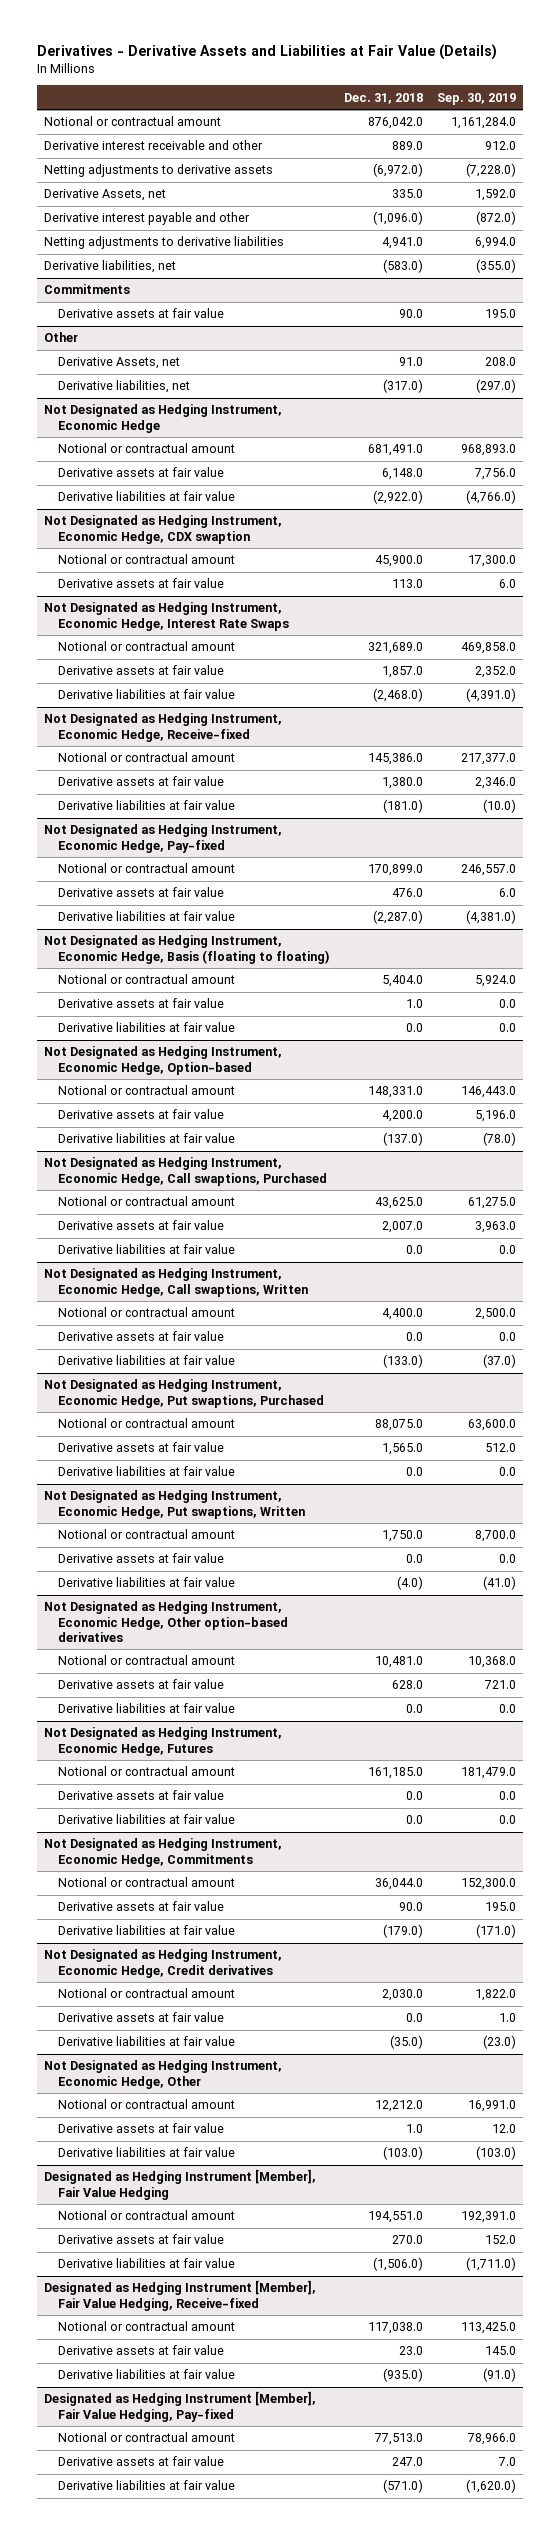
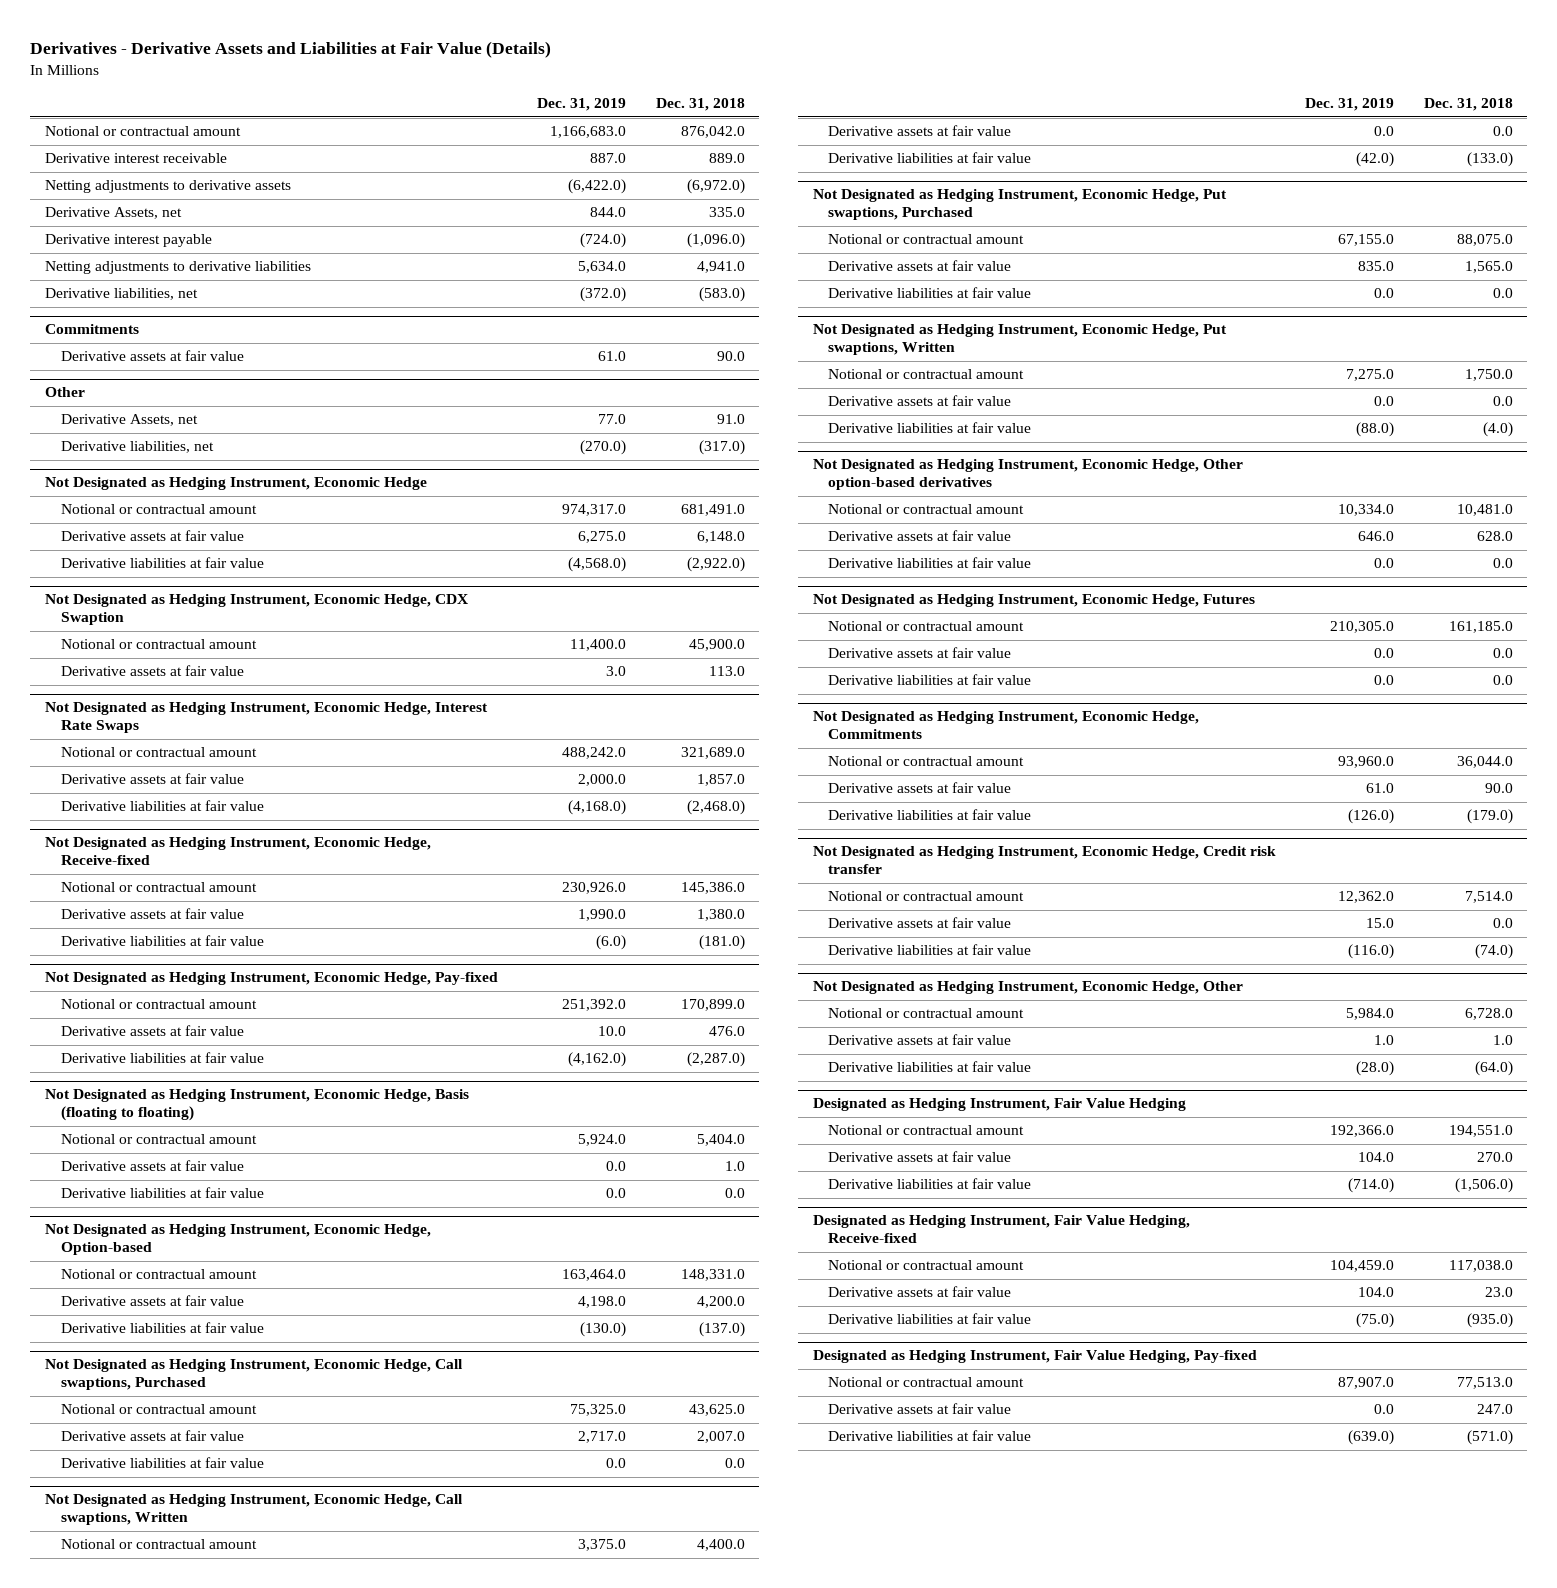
- | Dec. 31, 2018 | Sep. 30, 2019
+ | Dec. 31, 2019 | Dec. 31, 2018
- Derivative interest receivable and other | 889.0 | 912.0
+ Derivative interest receivable | 887.0 | 889.0
- Derivative interest payable and other | (1,096.0) | (872.0)
+ Derivative interest payable | (724.0) | (1,096.0)
- Not Designated as Hedging Instrument, Economic Hedge, CDX swaption
+ Not Designated as Hedging Instrument, Economic Hedge, CDX Swaption
- Not Designated as Hedging Instrument, Economic Hedge, Credit derivatives
- Notional or contractual amount | 2,030.0 | 1,822.0
+ Not Designated as Hedging Instrument, Economic Hedge, Credit risk transfer
+ Notional or contractual amount | 12,362.0 | 7,514.0
- Derivative liabilities at fair value | (35.0) | (23.0)
+ Derivative liabilities at fair value | (116.0) | (74.0)
@ Not Designated as Hedging Instrument, Economic Hedge, Other
- Notional or contractual amount | 12,212.0 | 16,991.0
+ Notional or contractual amount | 5,984.0 | 6,728.0
- Derivative liabilities at fair value | (103.0) | (103.0)
- Designated as Hedging Instrument [Member], Fair Value Hedging
@ Not Designated as Hedging Instrument, Economic Hedge, Other
+ Derivative liabilities at fair value | (28.0) | (64.0)
+ Designated as Hedging Instrument, Fair Value Hedging
- Designated as Hedging Instrument [Member], Fair Value Hedging, Receive-fixed
+ Designated as Hedging Instrument, Fair Value Hedging, Receive-fixed
- Designated as Hedging Instrument [Member], Fair Value Hedging, Pay-fixed
+ Designated as Hedging Instrument, Fair Value Hedging, Pay-fixed

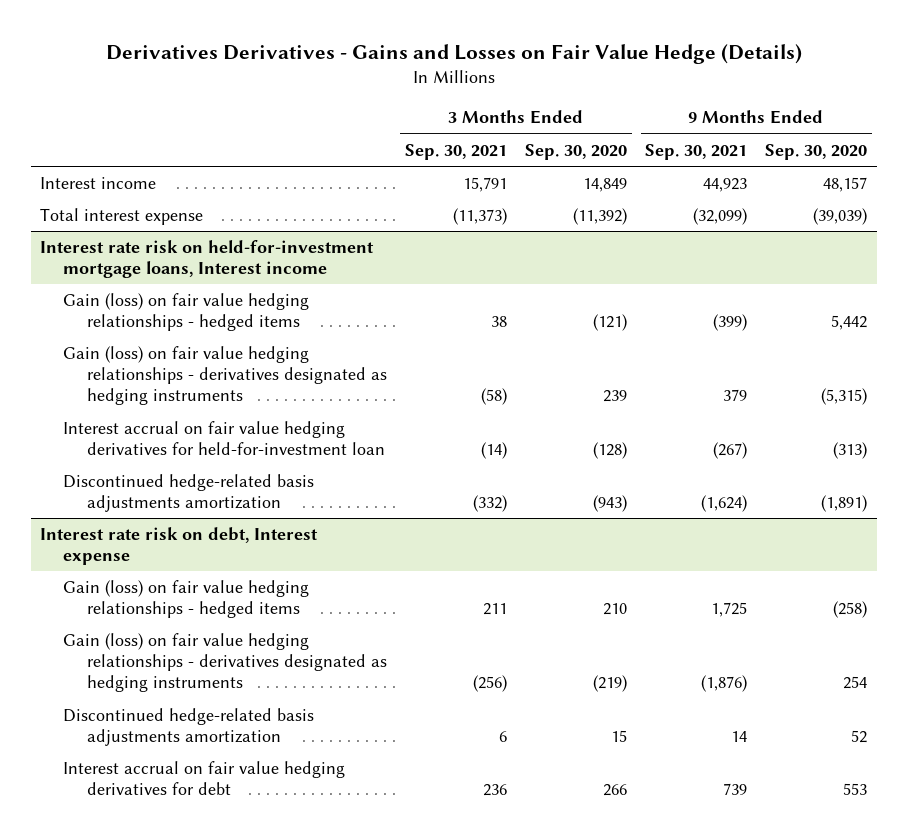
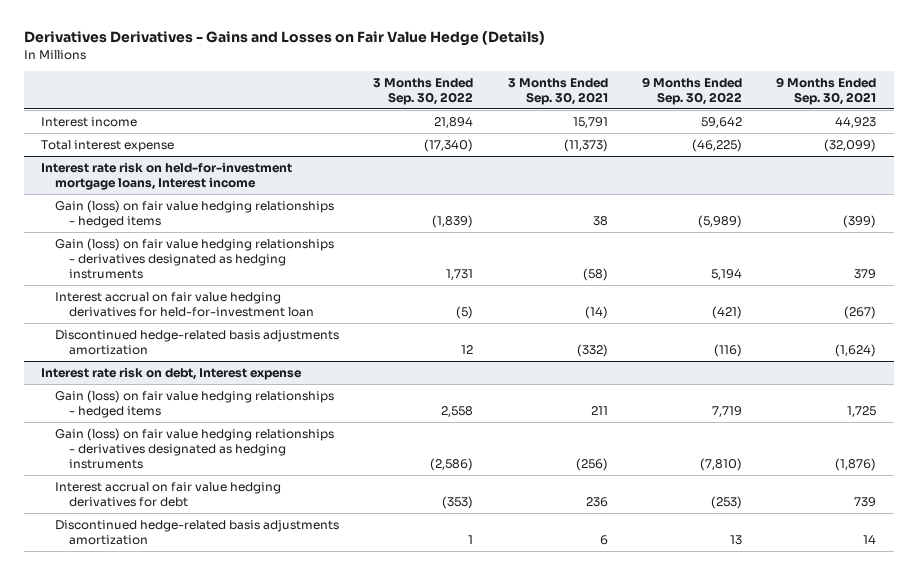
- | 3 Months Ended Sep. 30, 2021 | 3 Months Ended Sep. 30, 2020 | 9 Months Ended Sep. 30, 2021 | 9 Months Ended Sep. 30, 2020
+ | 3 Months Ended Sep. 30, 2022 | 3 Months Ended Sep. 30, 2021 | 9 Months Ended Sep. 30, 2022 | 9 Months Ended Sep. 30, 2021
@ Interest rate risk on debt, Interest expense
moved down: Discontinued hedge-related basis adjustments amortization | 1 | 6 | 13 | 14

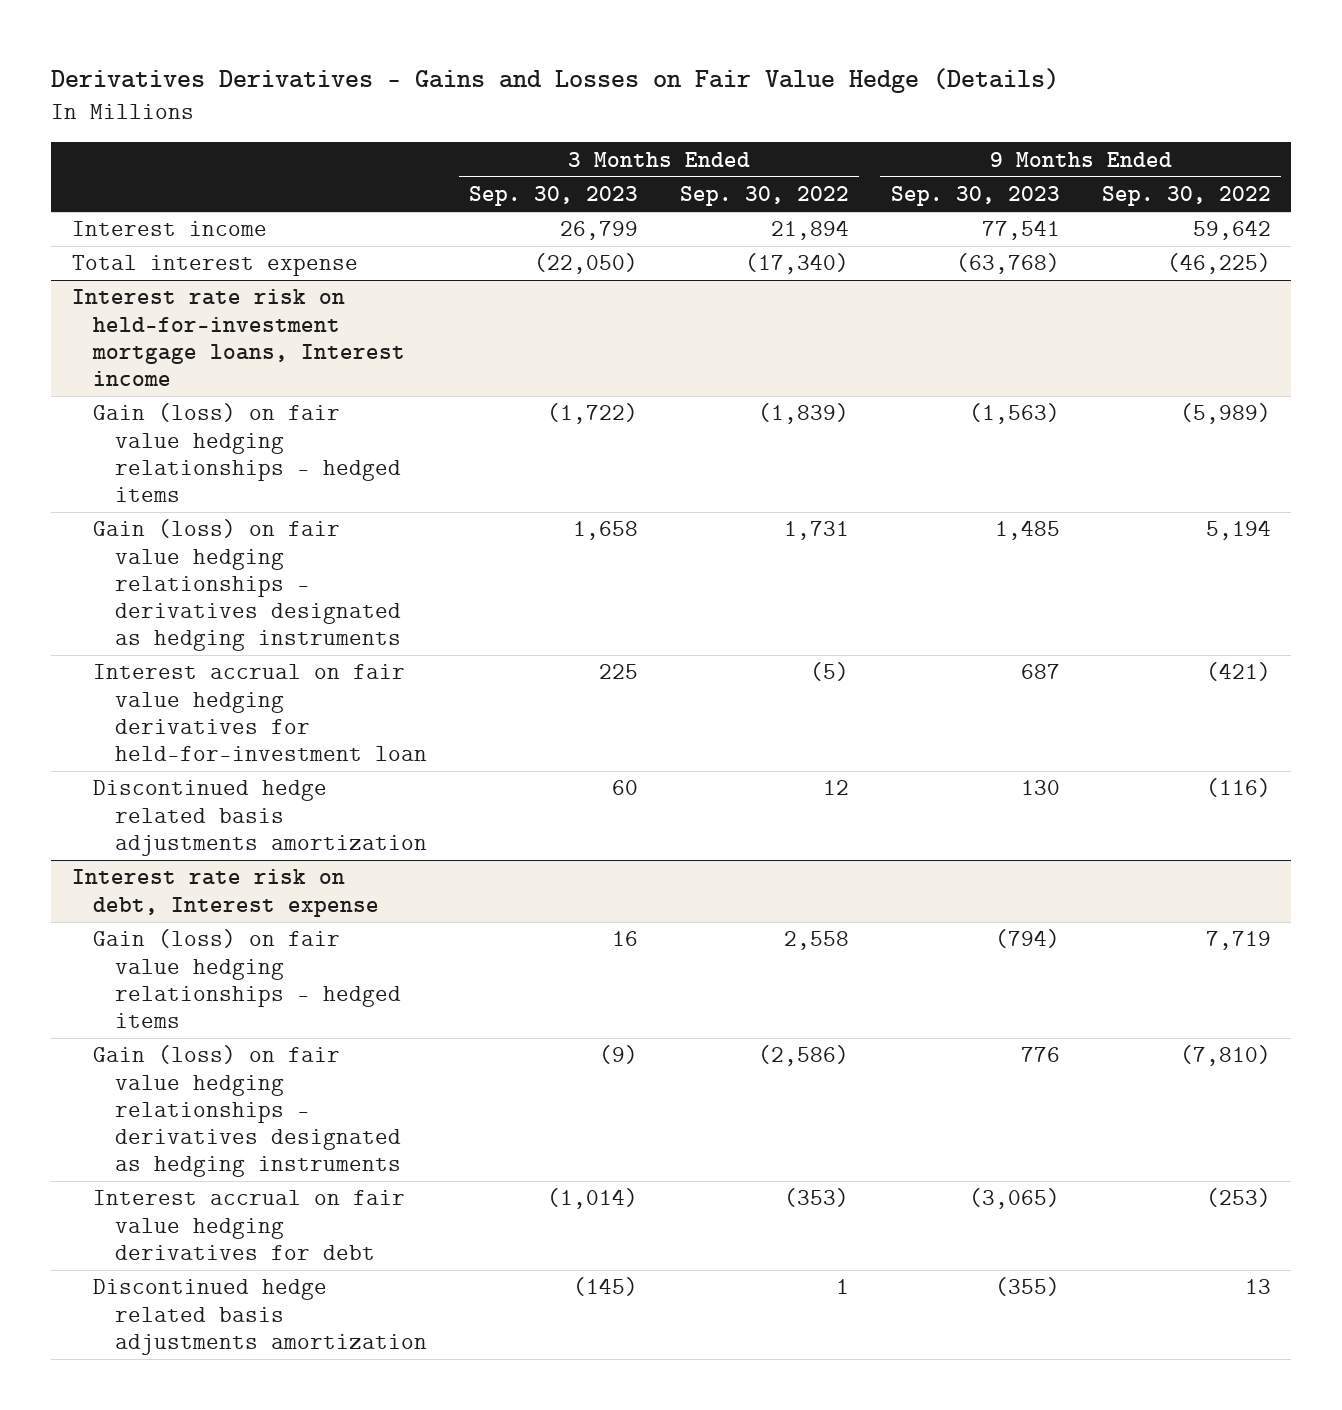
- | 3 Months Ended Sep. 30, 2022 | 3 Months Ended Sep. 30, 2021 | 9 Months Ended Sep. 30, 2022 | 9 Months Ended Sep. 30, 2021
+ | 3 Months Ended Sep. 30, 2023 | 3 Months Ended Sep. 30, 2022 | 9 Months Ended Sep. 30, 2023 | 9 Months Ended Sep. 30, 2022
@ Interest rate risk on held-for-investment mortgage loans, Interest income
- Discontinued hedge-related basis adjustments amortization | 12 | (332) | (116) | (1,624)
+ Discontinued hedge related basis adjustments amortization | 60 | 12 | 130 | (116)
@ Interest rate risk on debt, Interest expense
- Discontinued hedge-related basis adjustments amortization | 1 | 6 | 13 | 14
+ Discontinued hedge related basis adjustments amortization | (145) | 1 | (355) | 13

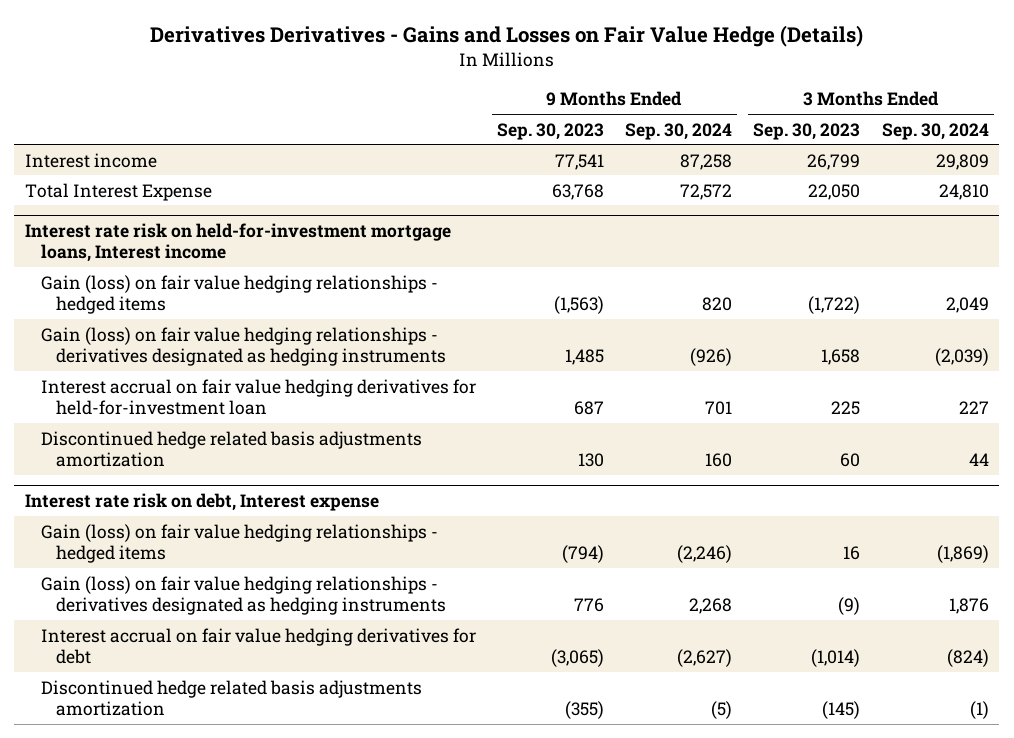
- | 3 Months Ended Sep. 30, 2023 | 3 Months Ended Sep. 30, 2022 | 9 Months Ended Sep. 30, 2023 | 9 Months Ended Sep. 30, 2022
+ | 9 Months Ended Sep. 30, 2023 | 9 Months Ended Sep. 30, 2024 | 3 Months Ended Sep. 30, 2023 | 3 Months Ended Sep. 30, 2024
- Total interest expense | (22,050) | (17,340) | (63,768) | (46,225)
+ Total Interest Expense | 63,768 | 72,572 | 22,050 | 24,810

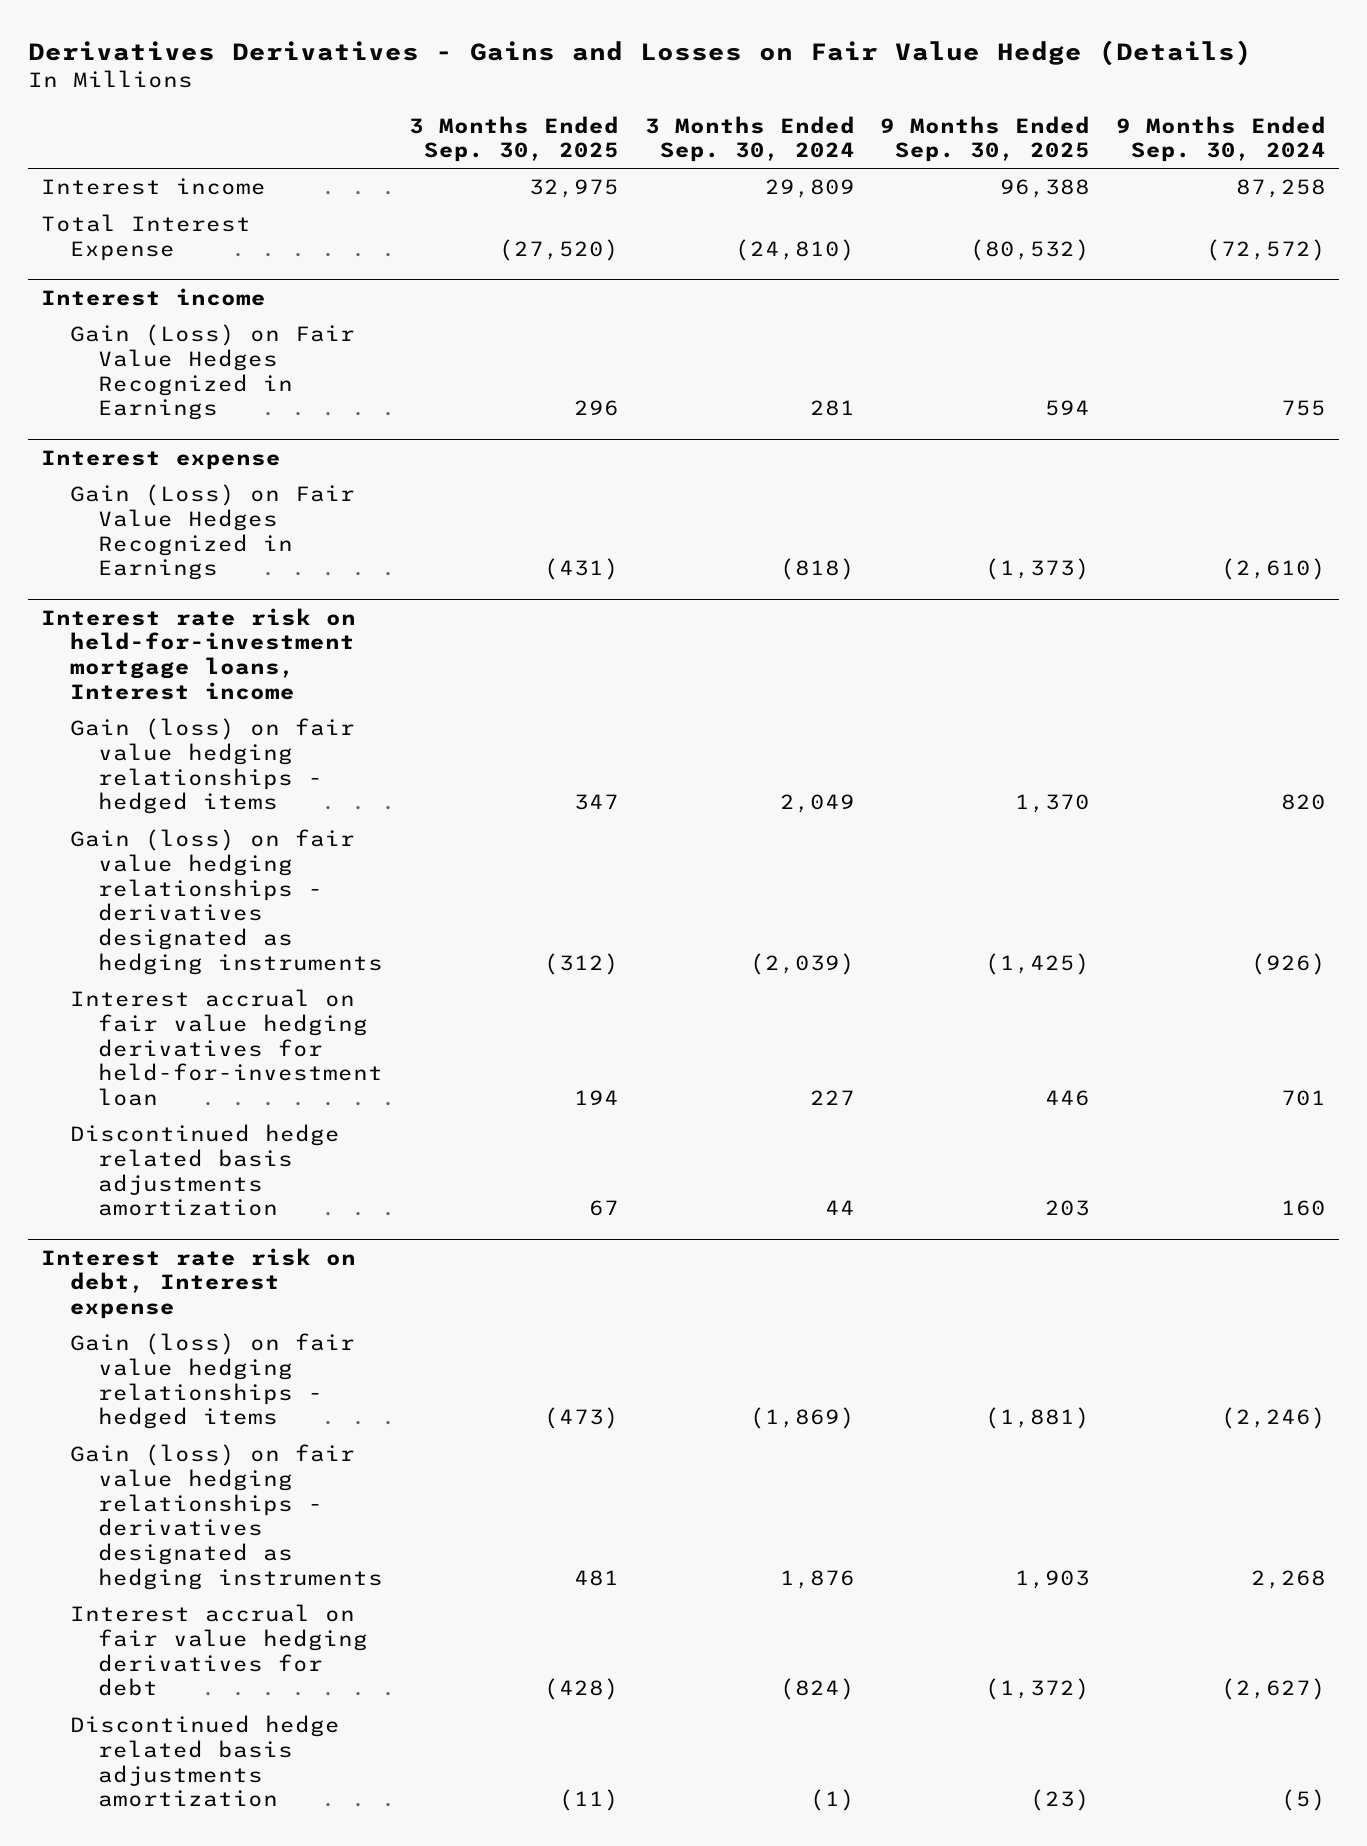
- | 9 Months Ended Sep. 30, 2023 | 9 Months Ended Sep. 30, 2024 | 3 Months Ended Sep. 30, 2023 | 3 Months Ended Sep. 30, 2024
+ | 3 Months Ended Sep. 30, 2025 | 3 Months Ended Sep. 30, 2024 | 9 Months Ended Sep. 30, 2025 | 9 Months Ended Sep. 30, 2024
- Total Interest Expense | 63,768 | 72,572 | 22,050 | 24,810
+ Total Interest Expense | (27,520) | (24,810) | (80,532) | (72,572)
+ Interest income
+ Gain (Loss) on Fair Value Hedges Recognized in Earnings | 296 | 281 | 594 | 755
+ Interest expense
+ Gain (Loss) on Fair Value Hedges Recognized in Earnings | (431) | (818) | (1,373) | (2,610)

